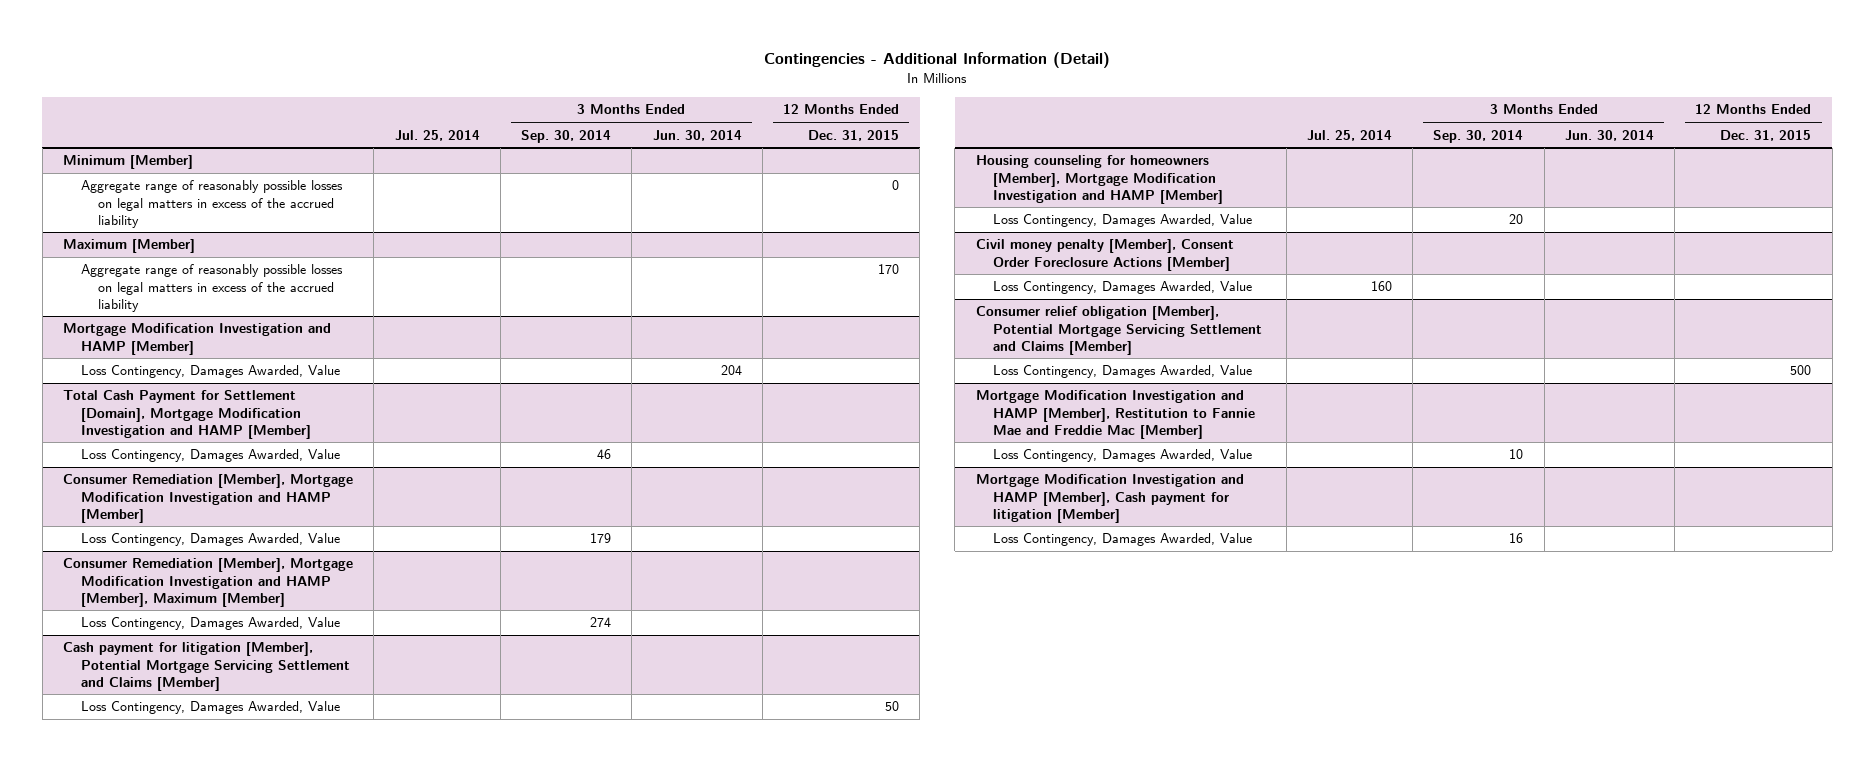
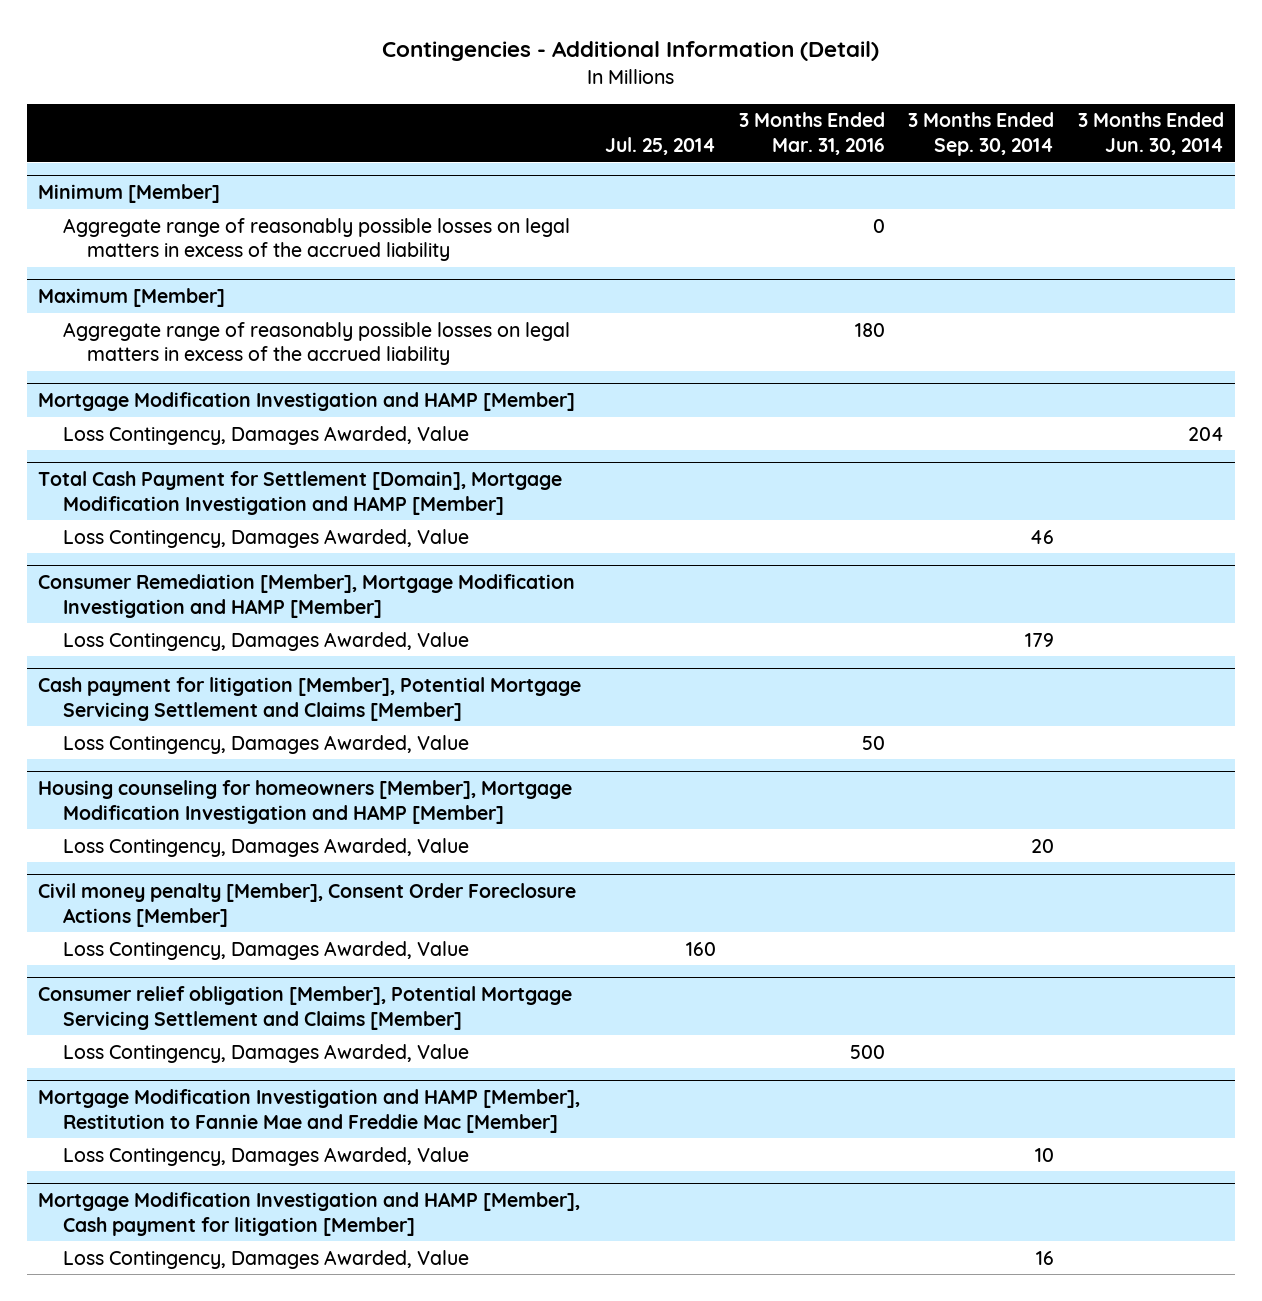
- | Jul. 25, 2014 | 3 Months Ended Sep. 30, 2014 | 3 Months Ended Jun. 30, 2014 | 12 Months Ended Dec. 31, 2015
+ | Jul. 25, 2014 | 3 Months Ended Mar. 31, 2016 | 3 Months Ended Sep. 30, 2014 | 3 Months Ended Jun. 30, 2014
- Consumer Remediation [Member], Mortgage Modification Investigation and HAMP [Member], Maximum [Member]
- Loss Contingency, Damages Awarded, Value | | 274 | |

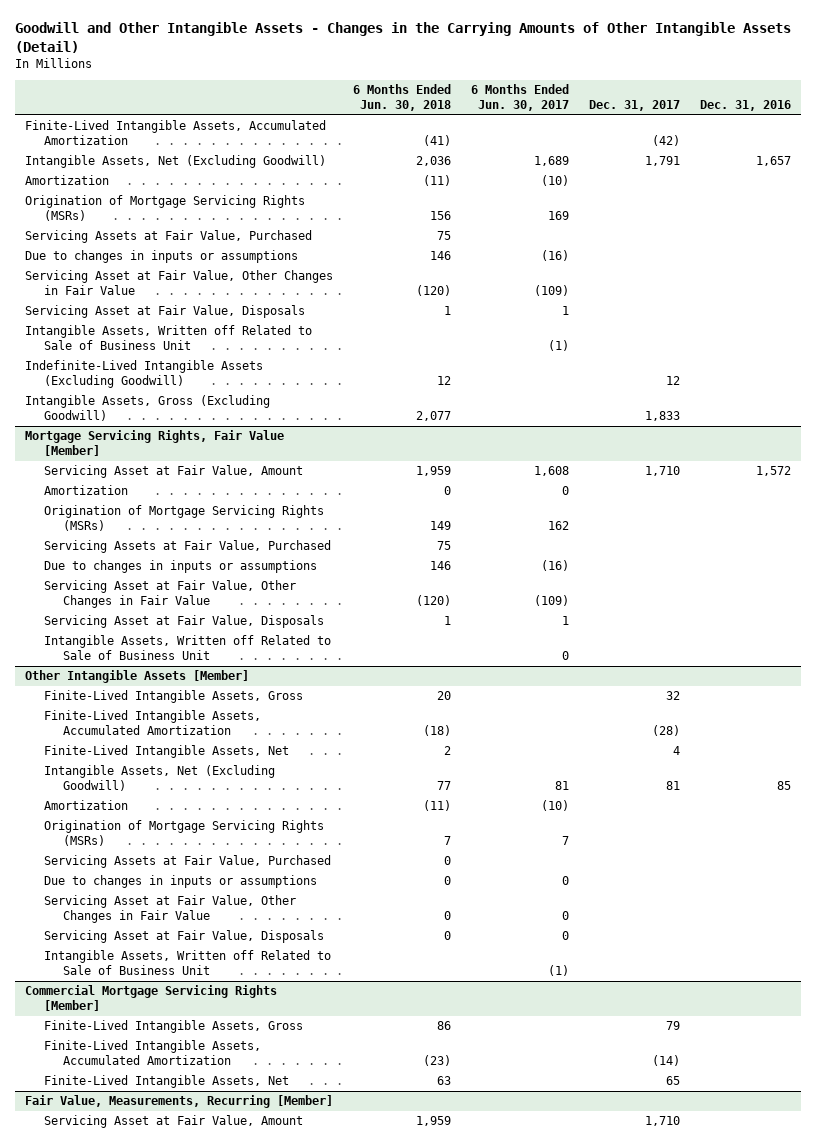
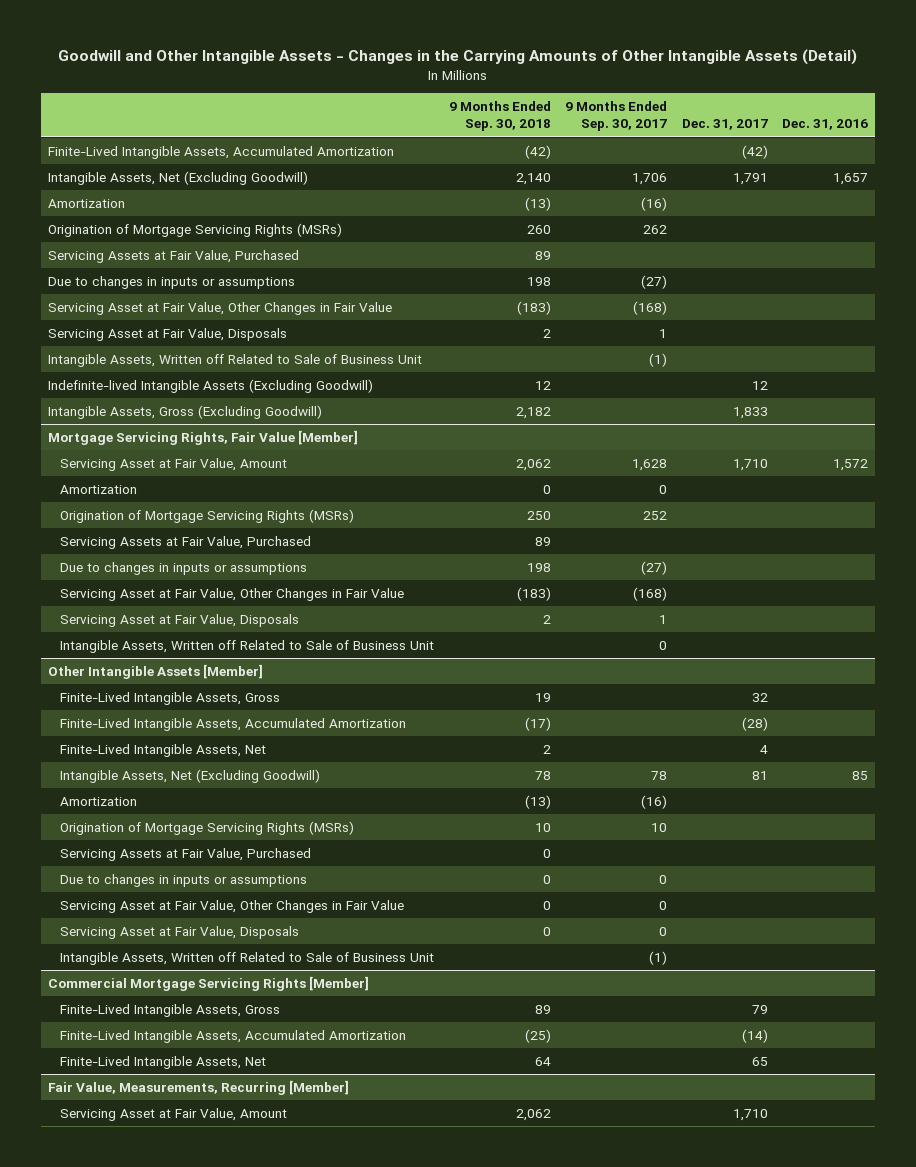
- | 6 Months Ended Jun. 30, 2018 | 6 Months Ended Jun. 30, 2017 | Dec. 31, 2017 | Dec. 31, 2016
+ | 9 Months Ended Sep. 30, 2018 | 9 Months Ended Sep. 30, 2017 | Dec. 31, 2017 | Dec. 31, 2016
- Indefinite-Lived Intangible Assets (Excluding Goodwill) | 12 | | 12 |
+ Indefinite-lived Intangible Assets (Excluding Goodwill) | 12 | | 12 |

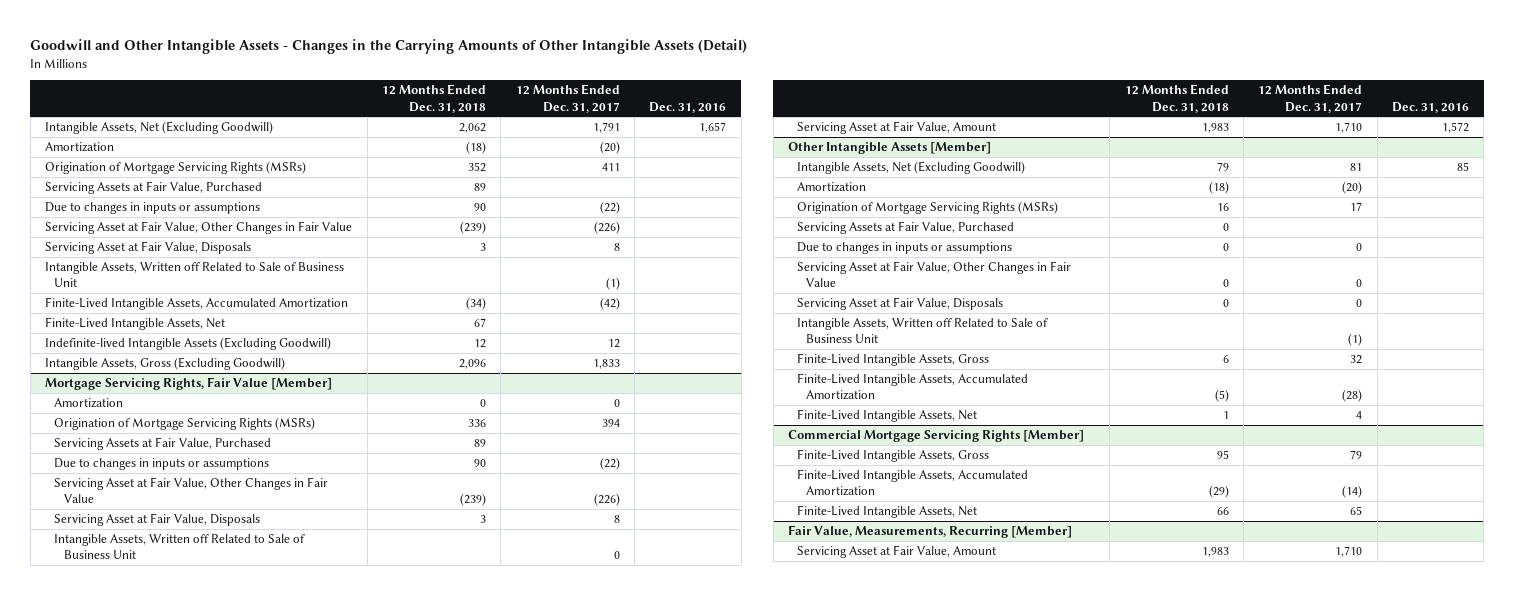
- | 9 Months Ended Sep. 30, 2018 | 9 Months Ended Sep. 30, 2017 | Dec. 31, 2017 | Dec. 31, 2016
+ | 12 Months Ended Dec. 31, 2018 | 12 Months Ended Dec. 31, 2017 | Dec. 31, 2016
moved down: Finite-Lived Intangible Assets, Accumulated Amortization | (34) | (42) |
+ Finite-Lived Intangible Assets, Net | 67 | |
@ Mortgage Servicing Rights, Fair Value [Member]
moved down: Servicing Asset at Fair Value, Amount | 1,983 | 1,710 | 1,572
@ Other Intangible Assets [Member]
moved down: Finite-Lived Intangible Assets, Gross | 6 | 32 |
moved down: Finite-Lived Intangible Assets, Accumulated Amortization | (5) | (28) |
moved down: Finite-Lived Intangible Assets, Net | 1 | 4 |

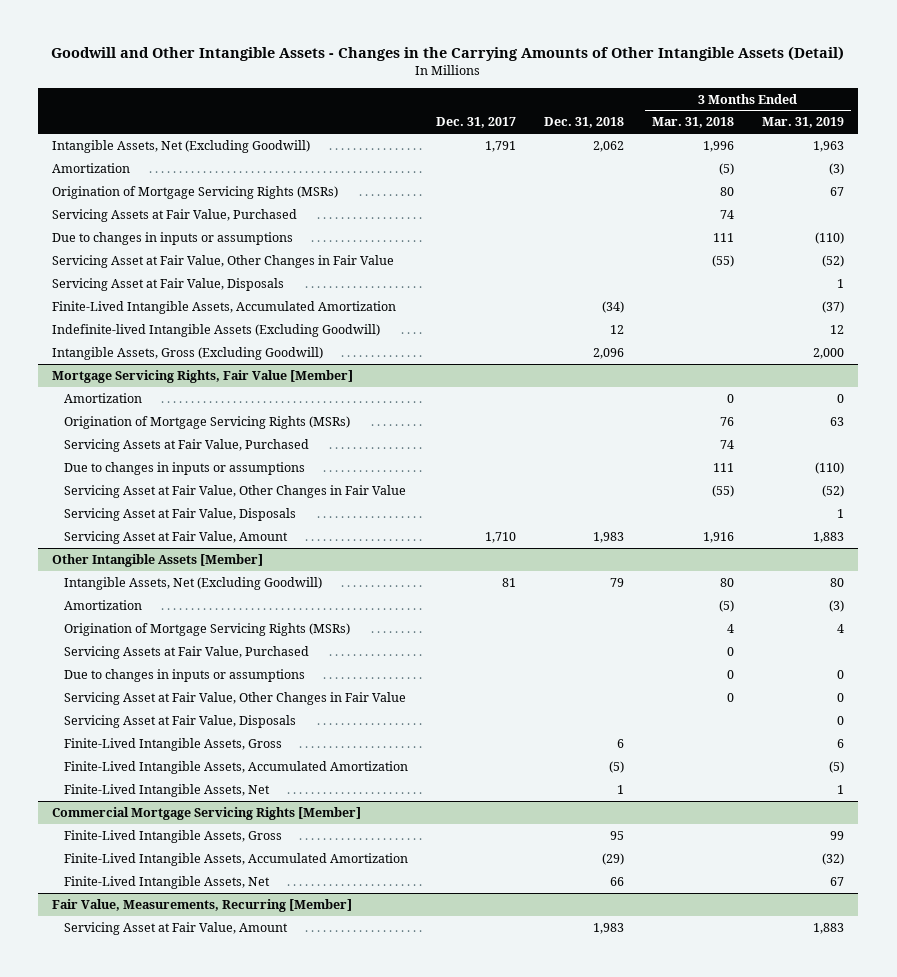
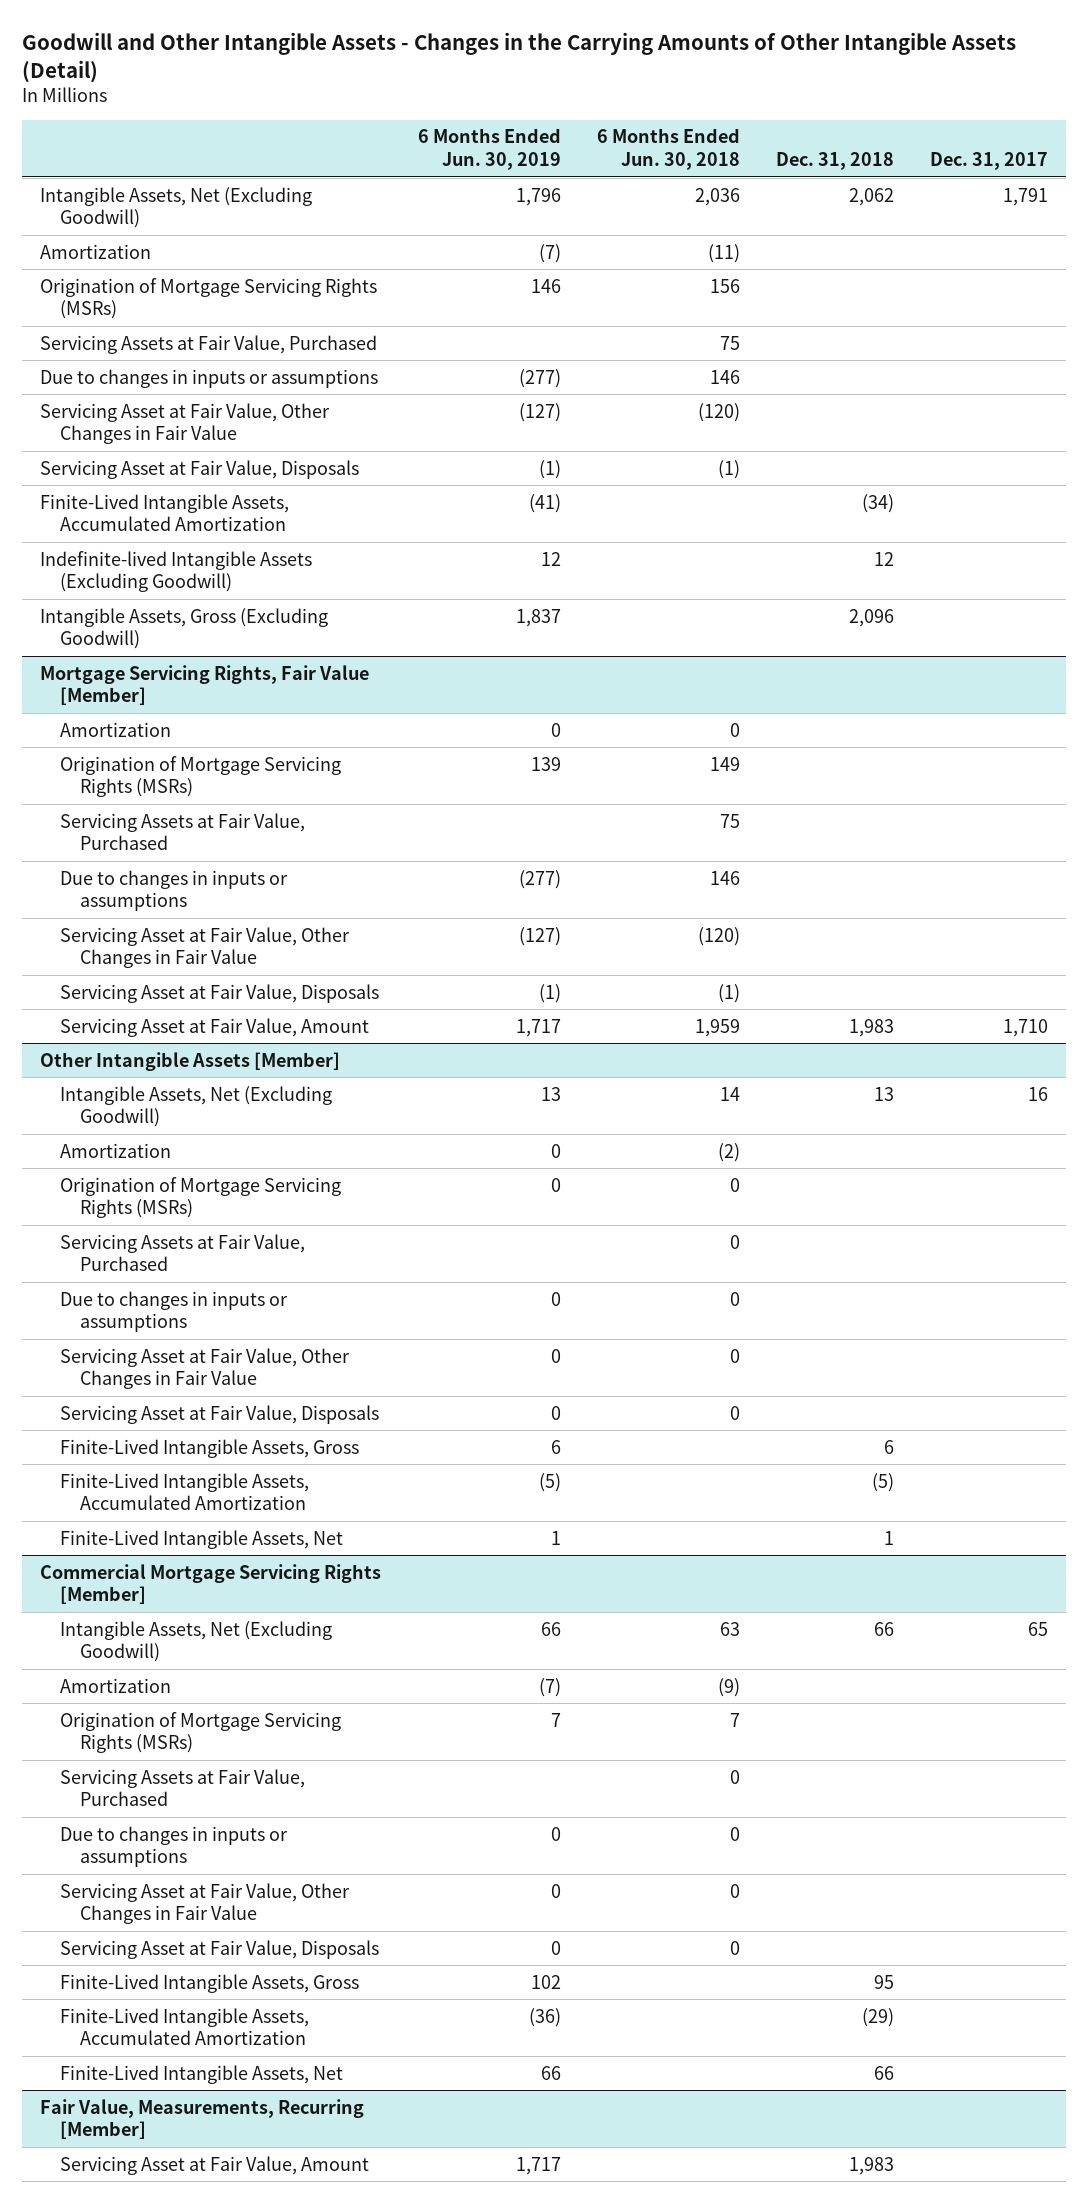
- | Dec. 31, 2017 | Dec. 31, 2018 | 3 Months Ended Mar. 31, 2018 | 3 Months Ended Mar. 31, 2019
+ | 6 Months Ended Jun. 30, 2019 | 6 Months Ended Jun. 30, 2018 | Dec. 31, 2018 | Dec. 31, 2017
@ Other Intangible Assets [Member]
- Intangible Assets, Net (Excluding Goodwill) | 81 | 79 | 80 | 80
+ Intangible Assets, Net (Excluding Goodwill) | 13 | 14 | 13 | 16
@ Commercial Mortgage Servicing Rights [Member]
+ Intangible Assets, Net (Excluding Goodwill) | 66 | 63 | 66 | 65
+ Amortization | (7) | (9) | |
+ Origination of Mortgage Servicing Rights (MSRs) | 7 | 7 | |
+ Servicing Assets at Fair Value, Purchased | | 0 | |
+ Due to changes in inputs or assumptions | 0 | 0 | |
+ Servicing Asset at Fair Value, Other Changes in Fair Value | 0 | 0 | |
+ Servicing Asset at Fair Value, Disposals | 0 | 0 | |

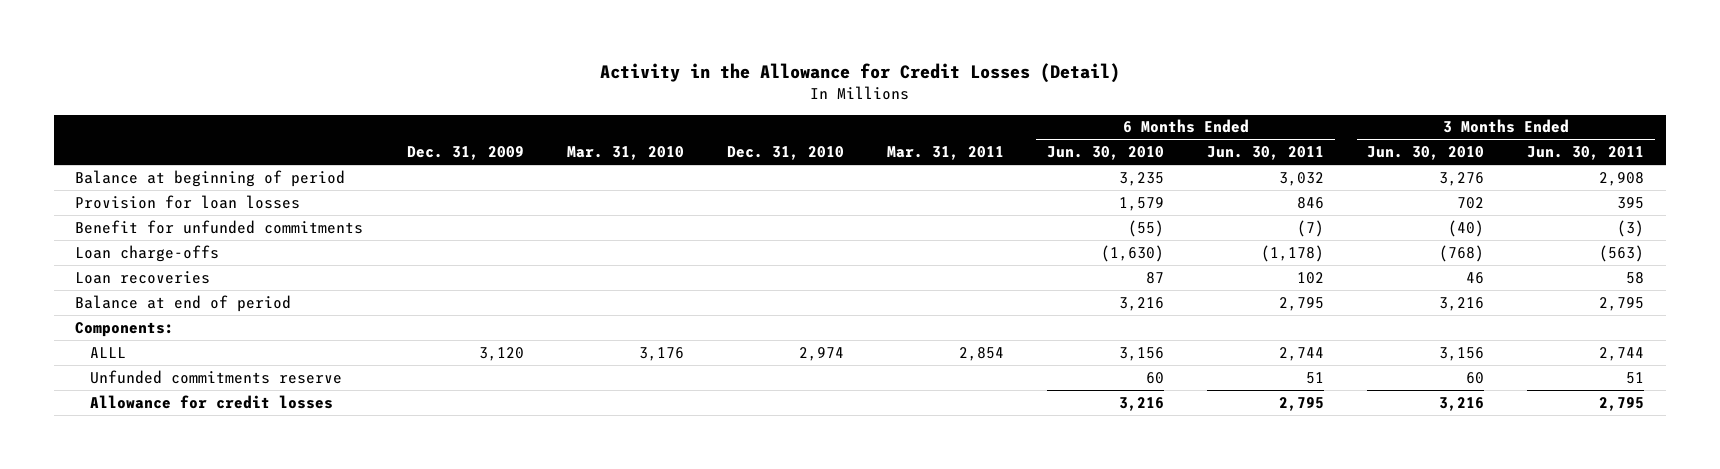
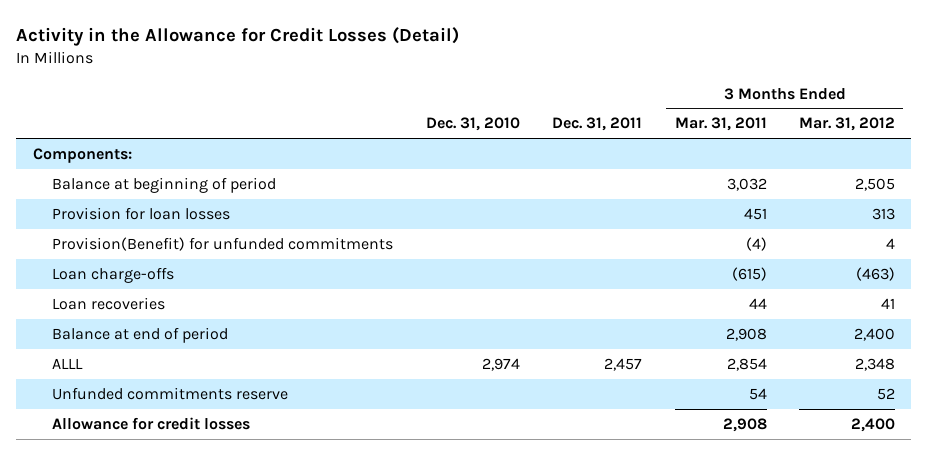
- | Dec. 31, 2009 | Mar. 31, 2010 | Dec. 31, 2010 | Mar. 31, 2011 | 6 Months Ended Jun. 30, 2010 | 6 Months Ended Jun. 30, 2011 | 3 Months Ended Jun. 30, 2010 | 3 Months Ended Jun. 30, 2011
+ | Dec. 31, 2010 | Dec. 31, 2011 | 3 Months Ended Mar. 31, 2011 | 3 Months Ended Mar. 31, 2012
moved up: Components:
- Benefit for unfunded commitments | | | | | (55) | (7) | (40) | (3)
+ Provision(Benefit) for unfunded commitments | | | (4) | 4

